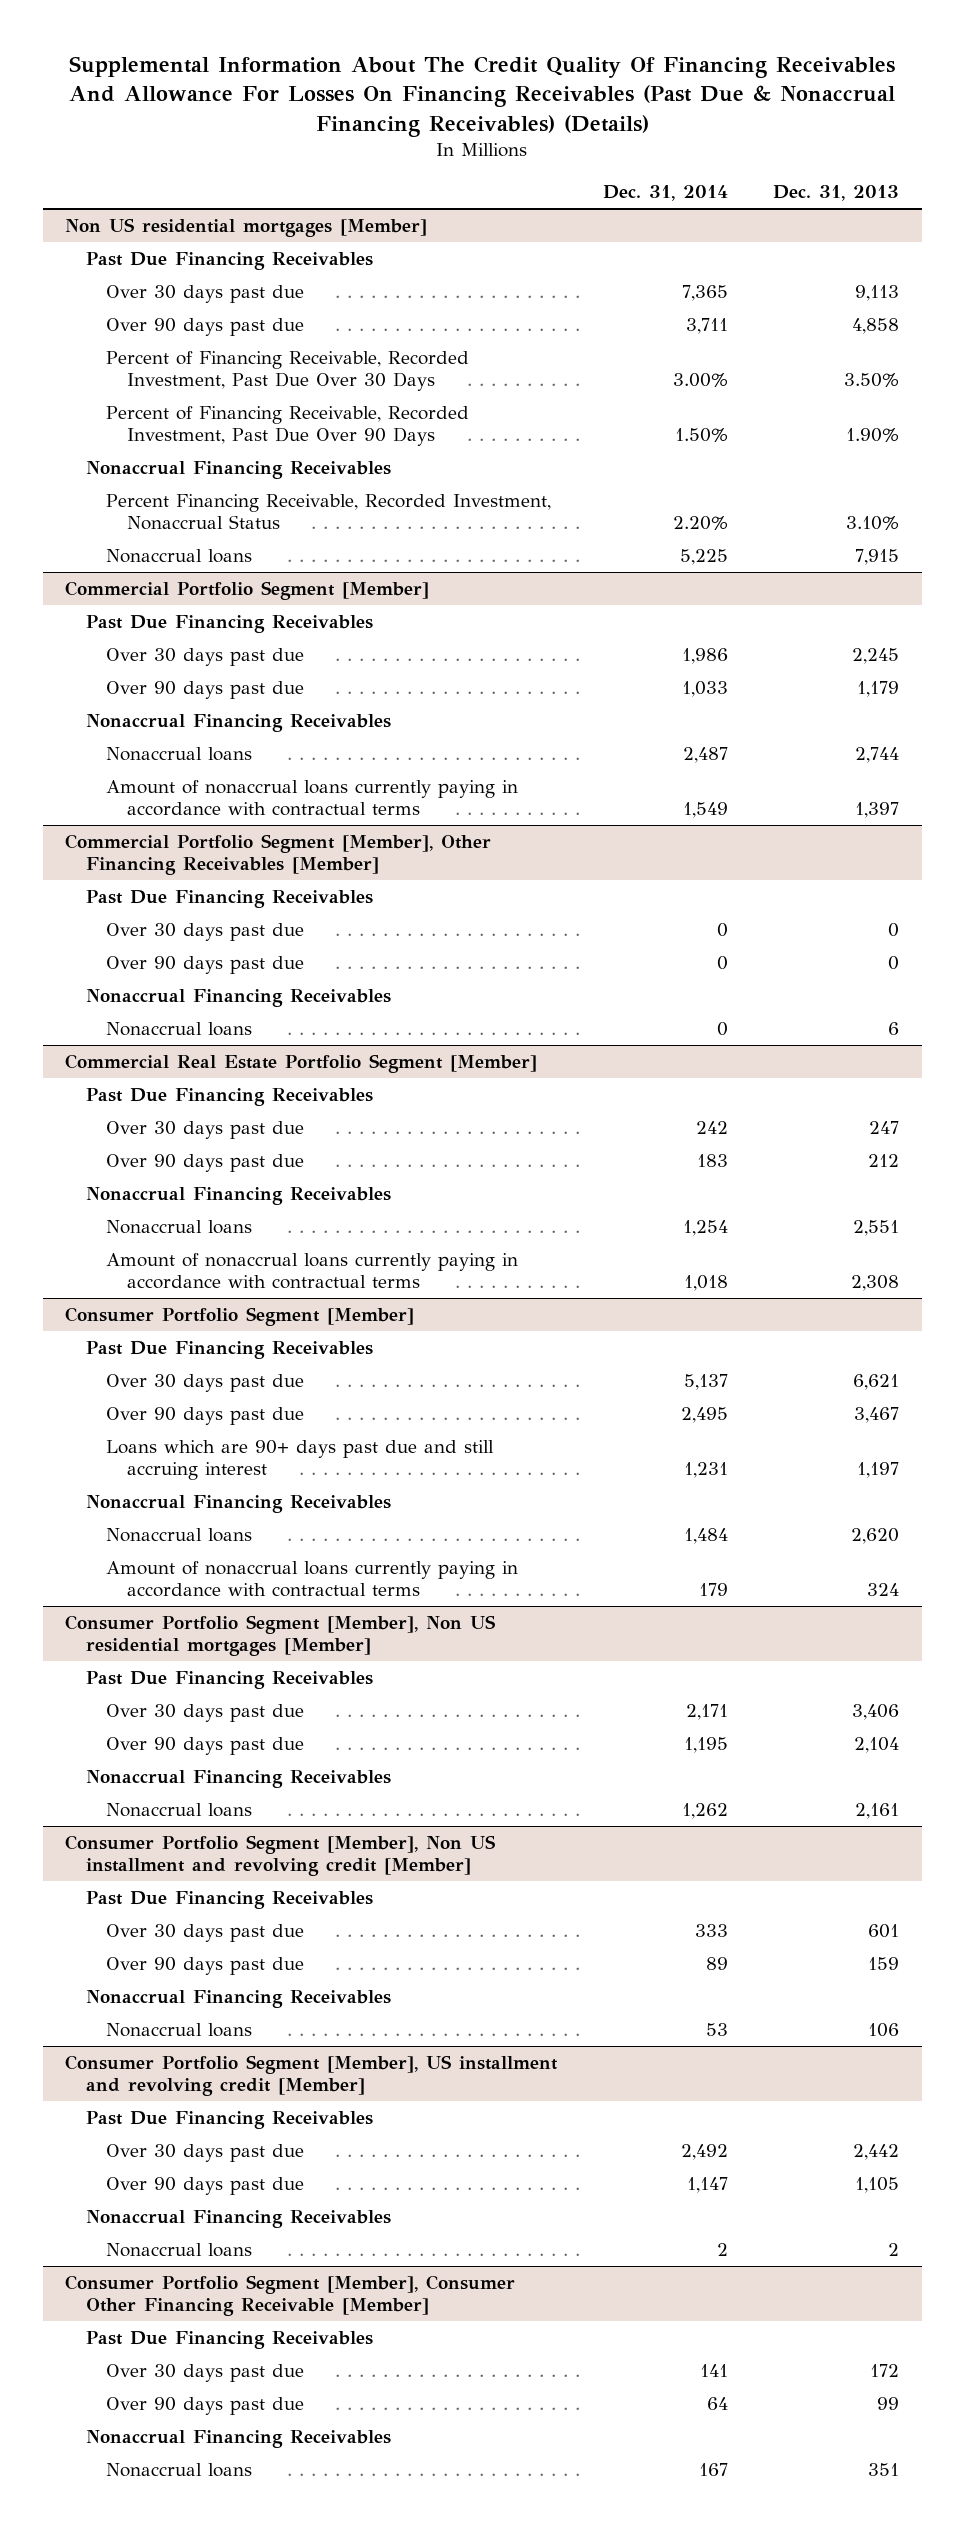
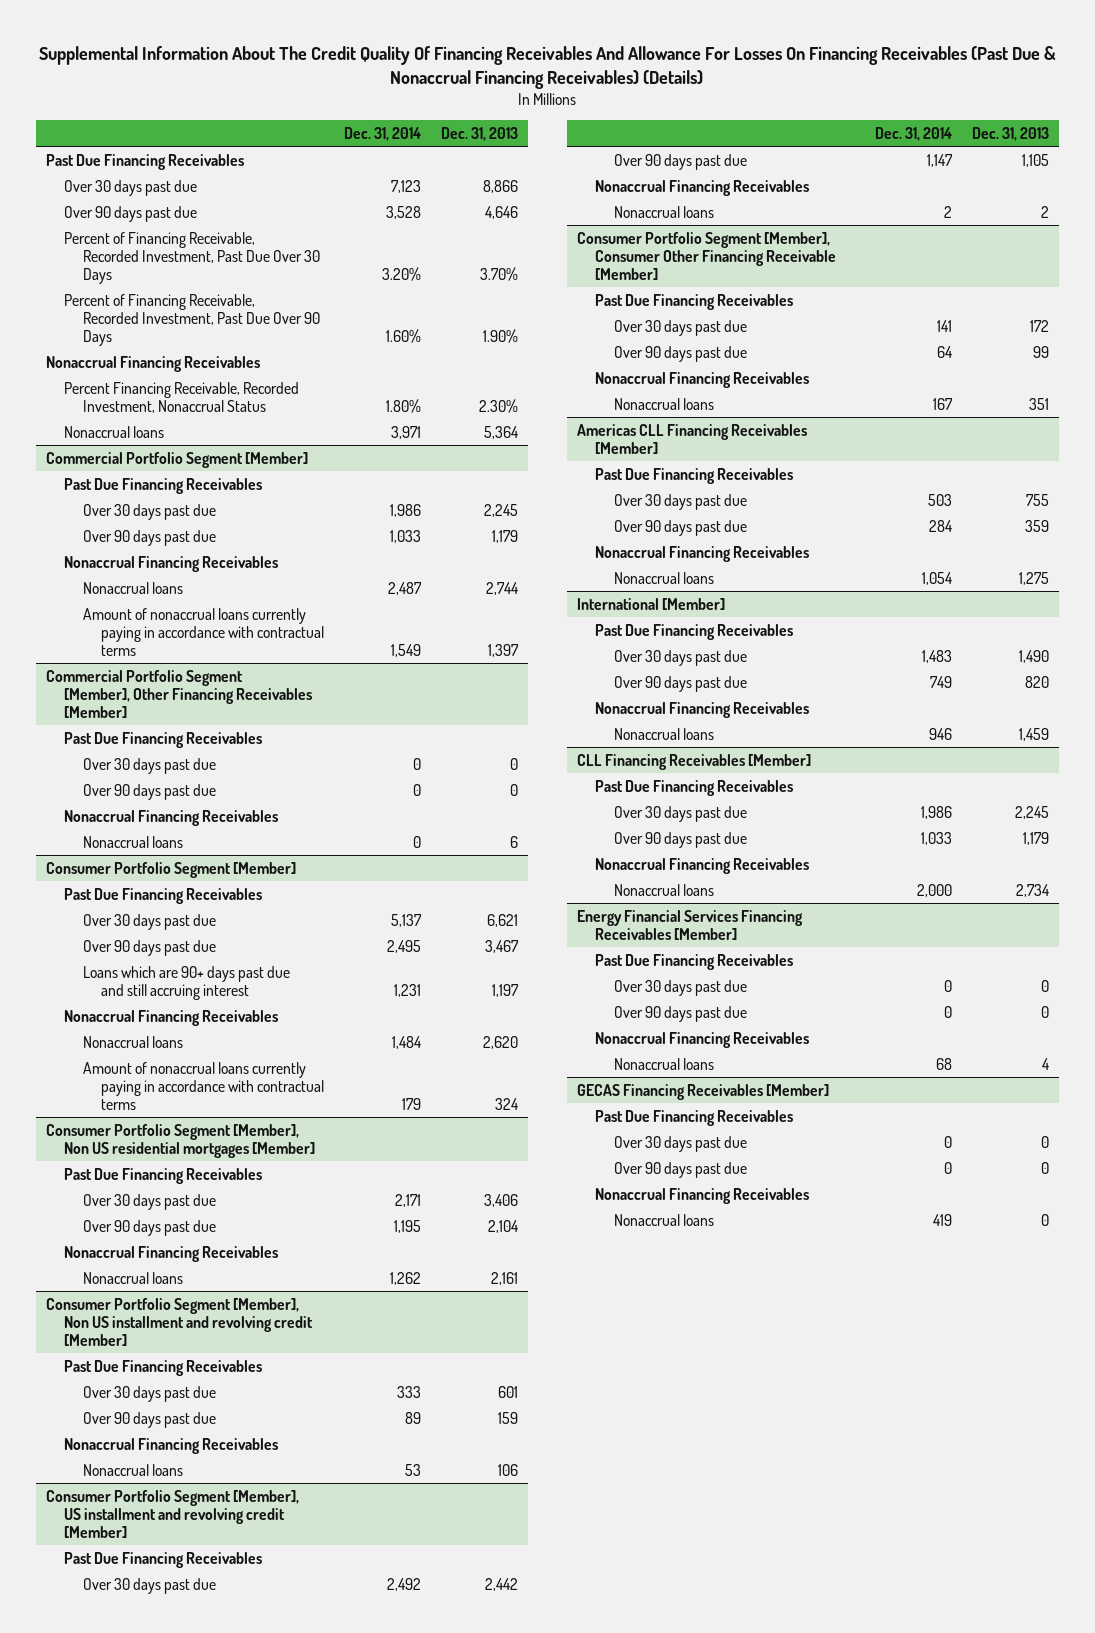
- Non US residential mortgages [Member]
- Over 30 days past due | 7,365 | 9,113
- Over 90 days past due | 3,711 | 4,858
- Percent of Financing Receivable, Recorded Investment, Past Due Over 30 Days | 3.00% | 3.50%
- Percent of Financing Receivable, Recorded Investment, Past Due Over 90 Days | 1.50% | 1.90%
+ Over 30 days past due | 7,123 | 8,866
+ Over 90 days past due | 3,528 | 4,646
+ Percent of Financing Receivable, Recorded Investment, Past Due Over 30 Days | 3.20% | 3.70%
+ Percent of Financing Receivable, Recorded Investment, Past Due Over 90 Days | 1.60% | 1.90%
- Percent Financing Receivable, Recorded Investment, Nonaccrual Status | 2.20% | 3.10%
- Nonaccrual loans | 5,225 | 7,915
+ Percent Financing Receivable, Recorded Investment, Nonaccrual Status | 1.80% | 2.30%
+ Nonaccrual loans | 3,971 | 5,364
- Commercial Real Estate Portfolio Segment [Member]
- Past Due Financing Receivables
- Over 30 days past due | 242 | 247
- Over 90 days past due | 183 | 212
- Nonaccrual Financing Receivables
- Nonaccrual loans | 1,254 | 2,551
- Amount of nonaccrual loans currently paying in accordance with contractual terms | 1,018 | 2,308
+ Americas CLL Financing Receivables [Member]
+ Past Due Financing Receivables
+ Over 30 days past due | 503 | 755
+ Over 90 days past due | 284 | 359
+ Nonaccrual Financing Receivables
+ Nonaccrual loans | 1,054 | 1,275
+ International [Member]
+ Past Due Financing Receivables
+ Over 30 days past due | 1,483 | 1,490
+ Over 90 days past due | 749 | 820
+ Nonaccrual Financing Receivables
+ Nonaccrual loans | 946 | 1,459
+ CLL Financing Receivables [Member]
+ Past Due Financing Receivables
+ Over 30 days past due | 1,986 | 2,245
+ Over 90 days past due | 1,033 | 1,179
+ Nonaccrual Financing Receivables
+ Nonaccrual loans | 2,000 | 2,734
+ Energy Financial Services Financing Receivables [Member]
+ Past Due Financing Receivables
+ Over 30 days past due | 0 | 0
+ Over 90 days past due | 0 | 0
+ Nonaccrual Financing Receivables
+ Nonaccrual loans | 68 | 4
+ GECAS Financing Receivables [Member]
+ Past Due Financing Receivables
+ Over 30 days past due | 0 | 0
+ Over 90 days past due | 0 | 0
+ Nonaccrual Financing Receivables
+ Nonaccrual loans | 419 | 0

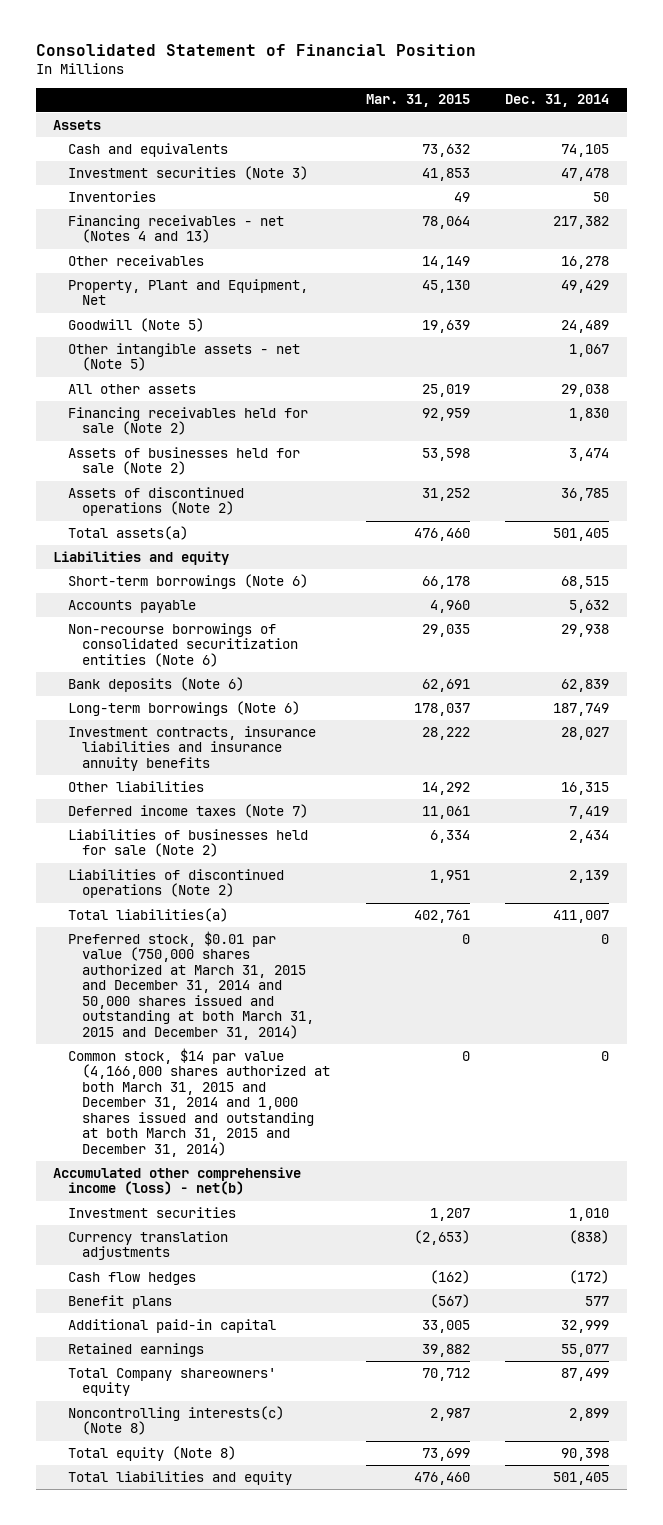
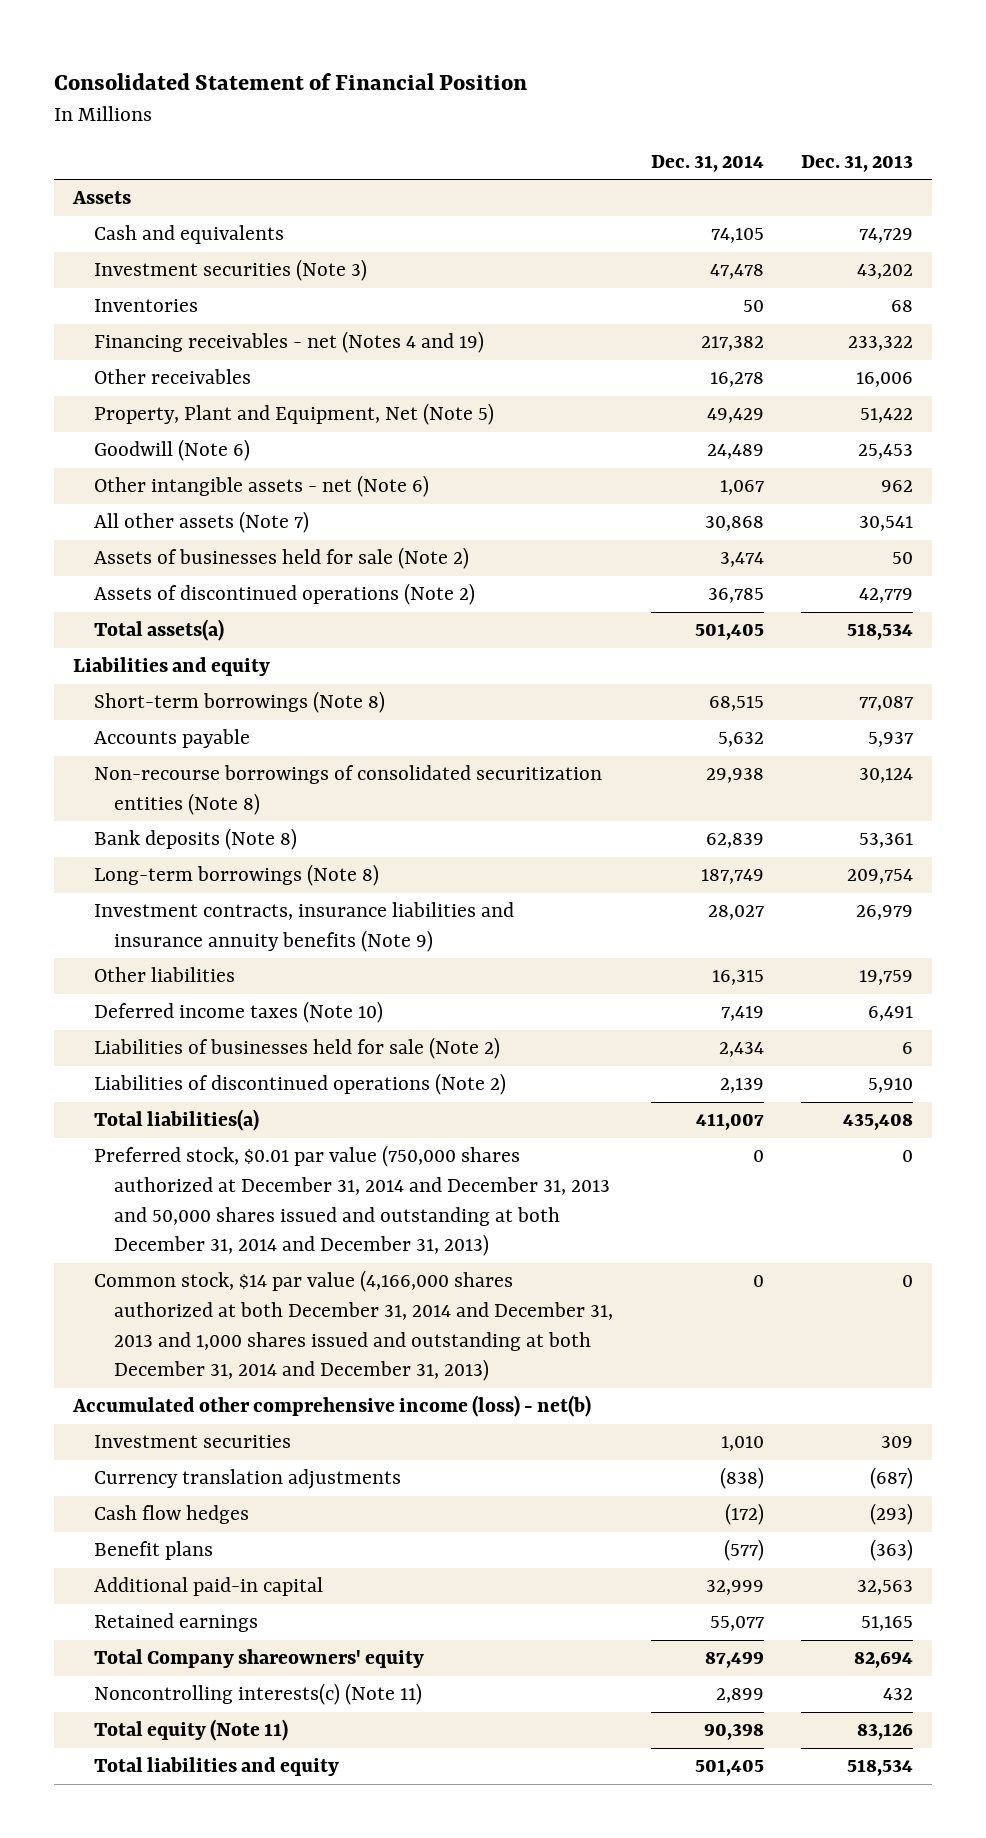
- | Mar. 31, 2015 | Dec. 31, 2014
+ | Dec. 31, 2014 | Dec. 31, 2013
- Financing receivables - net (Notes 4 and 13) | 78,064 | 217,382
+ Financing receivables - net (Notes 4 and 19) | 217,382 | 233,322
- Property, Plant and Equipment, Net | 45,130 | 49,429
- Goodwill (Note 5) | 19,639 | 24,489
- Other intangible assets - net (Note 5) | | 1,067
- All other assets | 25,019 | 29,038
- Financing receivables held for sale (Note 2) | 92,959 | 1,830
+ Property, Plant and Equipment, Net (Note 5) | 49,429 | 51,422
+ Goodwill (Note 6) | 24,489 | 25,453
+ Other intangible assets - net (Note 6) | 1,067 | 962
+ All other assets (Note 7) | 30,868 | 30,541
- Short-term borrowings (Note 6) | 66,178 | 68,515
+ Short-term borrowings (Note 8) | 68,515 | 77,087
- Non-recourse borrowings of consolidated securitization entities (Note 6) | 29,035 | 29,938
- Bank deposits (Note 6) | 62,691 | 62,839
- Long-term borrowings (Note 6) | 178,037 | 187,749
- Investment contracts, insurance liabilities and insurance annuity benefits | 28,222 | 28,027
+ Non-recourse borrowings of consolidated securitization entities (Note 8) | 29,938 | 30,124
+ Bank deposits (Note 8) | 62,839 | 53,361
+ Long-term borrowings (Note 8) | 187,749 | 209,754
+ Investment contracts, insurance liabilities and insurance annuity benefits (Note 9) | 28,027 | 26,979
- Deferred income taxes (Note 7) | 11,061 | 7,419
+ Deferred income taxes (Note 10) | 7,419 | 6,491
- Preferred stock, $0.01 par value (750,000 shares authorized at March 31, 2015 and December 31, 2014 and 50,000 shares issued and outstanding at both March 31, 2015 and December 31, 2014) | 0 | 0
- Common stock, $14 par value (4,166,000 shares authorized at both March 31, 2015 and December 31, 2014 and 1,000 shares issued and outstanding at both March 31, 2015 and December 31, 2014) | 0 | 0
+ Preferred stock, $0.01 par value (750,000 shares authorized at December 31, 2014 and December 31, 2013 and 50,000 shares issued and outstanding at both December 31, 2014 and December 31, 2013) | 0 | 0
+ Common stock, $14 par value (4,166,000 shares authorized at both December 31, 2014 and December 31, 2013 and 1,000 shares issued and outstanding at both December 31, 2014 and December 31, 2013) | 0 | 0
- Benefit plans | (567) | 577
+ Benefit plans | (577) | (363)
- Noncontrolling interests(c) (Note 8) | 2,987 | 2,899
- Total equity (Note 8) | 73,699 | 90,398
+ Noncontrolling interests(c) (Note 11) | 2,899 | 432
+ Total equity (Note 11) | 90,398 | 83,126

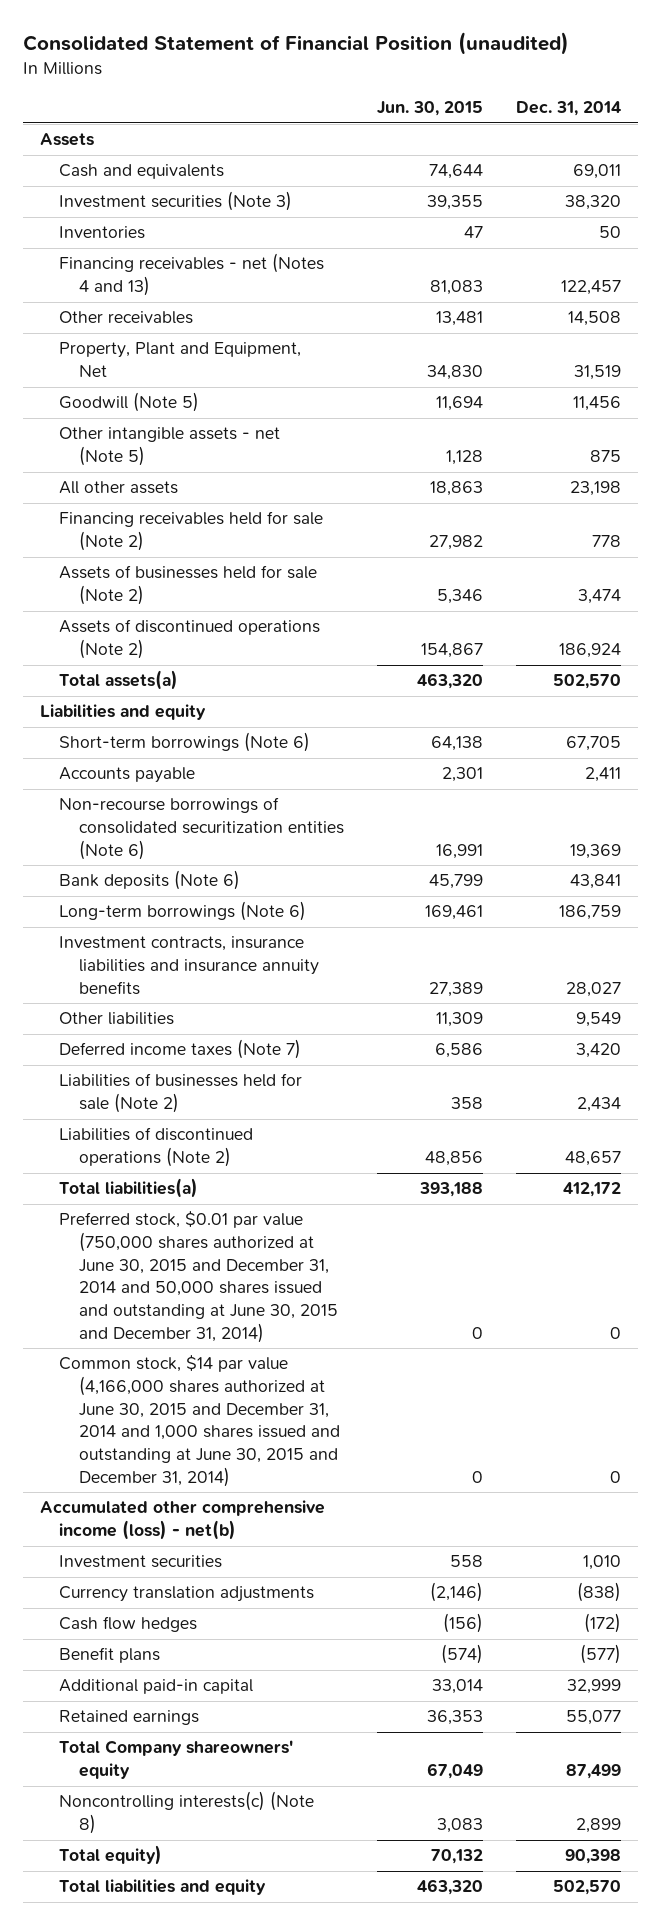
- Consolidated Statement of Financial Position
+ Consolidated Statement of Financial Position (unaudited)
- | Dec. 31, 2014 | Dec. 31, 2013
+ | Jun. 30, 2015 | Dec. 31, 2014
- Cash and equivalents | 74,105 | 74,729
- Investment securities (Note 3) | 47,478 | 43,202
+ Cash and equivalents | 74,644 | 69,011
+ Investment securities (Note 3) | 39,355 | 38,320
- Financing receivables - net (Notes 4 and 19) | 217,382 | 233,322
- Other receivables | 16,278 | 16,006
- Property, Plant and Equipment, Net (Note 5) | 49,429 | 51,422
- Goodwill (Note 6) | 24,489 | 25,453
- Other intangible assets - net (Note 6) | 1,067 | 962
- All other assets (Note 7) | 30,868 | 30,541
+ Financing receivables - net (Notes 4 and 13) | 81,083 | 122,457
+ Other receivables | 13,481 | 14,508
+ Property, Plant and Equipment, Net | 34,830 | 31,519
+ Goodwill (Note 5) | 11,694 | 11,456
+ Other intangible assets - net (Note 5) | 1,128 | 875
+ All other assets | 18,863 | 23,198
+ Financing receivables held for sale (Note 2) | 27,982 | 778
- Assets of discontinued operations (Note 2) | 36,785 | 42,779
- Total assets(a) | 501,405 | 518,534
+ Assets of discontinued operations (Note 2) | 154,867 | 186,924
+ Total assets(a) | 463,320 | 502,570
- Short-term borrowings (Note 8) | 68,515 | 77,087
- Accounts payable | 5,632 | 5,937
- Non-recourse borrowings of consolidated securitization entities (Note 8) | 29,938 | 30,124
- Bank deposits (Note 8) | 62,839 | 53,361
- Long-term borrowings (Note 8) | 187,749 | 209,754
- Investment contracts, insurance liabilities and insurance annuity benefits (Note 9) | 28,027 | 26,979
- Other liabilities | 16,315 | 19,759
- Deferred income taxes (Note 10) | 7,419 | 6,491
+ Short-term borrowings (Note 6) | 64,138 | 67,705
+ Accounts payable | 2,301 | 2,411
+ Non-recourse borrowings of consolidated securitization entities (Note 6) | 16,991 | 19,369
+ Bank deposits (Note 6) | 45,799 | 43,841
+ Long-term borrowings (Note 6) | 169,461 | 186,759
+ Investment contracts, insurance liabilities and insurance annuity benefits | 27,389 | 28,027
+ Other liabilities | 11,309 | 9,549
+ Deferred income taxes (Note 7) | 6,586 | 3,420
- Liabilities of discontinued operations (Note 2) | 2,139 | 5,910
- Total liabilities(a) | 411,007 | 435,408
- Preferred stock, $0.01 par value (750,000 shares authorized at December 31, 2014 and December 31, 2013 and 50,000 shares issued and outstanding at both December 31, 2014 and December 31, 2013) | 0 | 0
- Common stock, $14 par value (4,166,000 shares authorized at both December 31, 2014 and December 31, 2013 and 1,000 shares issued and outstanding at both December 31, 2014 and December 31, 2013) | 0 | 0
+ Liabilities of discontinued operations (Note 2) | 48,856 | 48,657
+ Total liabilities(a) | 393,188 | 412,172
+ Preferred stock, $0.01 par value (750,000 shares authorized at June 30, 2015 and December 31, 2014 and 50,000 shares issued and outstanding at June 30, 2015 and December 31, 2014) | 0 | 0
+ Common stock, $14 par value (4,166,000 shares authorized at June 30, 2015 and December 31, 2014 and 1,000 shares issued and outstanding at June 30, 2015 and December 31, 2014) | 0 | 0
- Noncontrolling interests(c) (Note 11) | 2,899 | 432
- Total equity (Note 11) | 90,398 | 83,126
- Total liabilities and equity | 501,405 | 518,534
+ Noncontrolling interests(c) (Note 8) | 3,083 | 2,899
+ Total equity) | 70,132 | 90,398
+ Total liabilities and equity | 463,320 | 502,570

